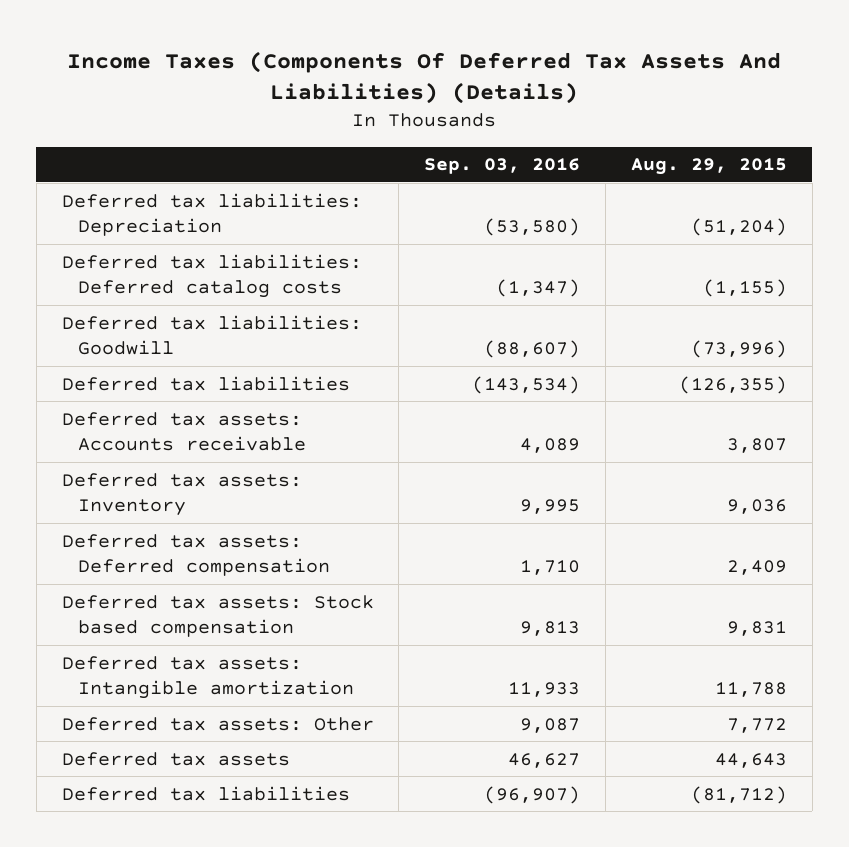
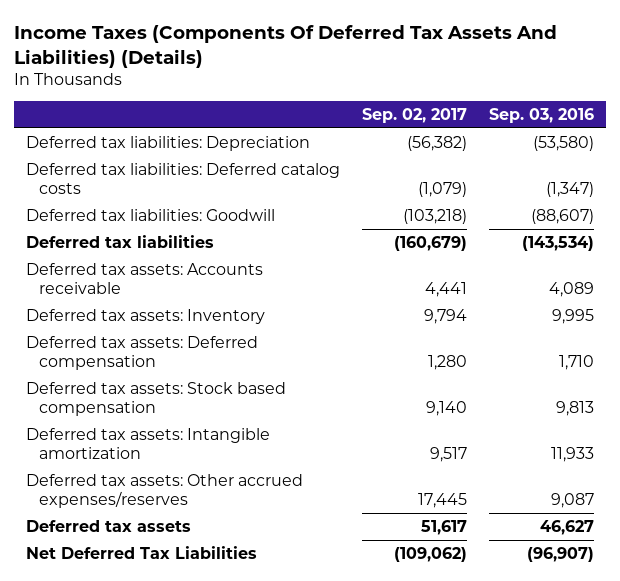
- | Sep. 03, 2016 | Aug. 29, 2015
+ | Sep. 02, 2017 | Sep. 03, 2016
- Deferred tax assets: Other | 9,087 | 7,772
+ Deferred tax assets: Other accrued expenses/reserves | 17,445 | 9,087
- Deferred tax liabilities | (96,907) | (81,712)
+ Net Deferred Tax Liabilities | (109,062) | (96,907)

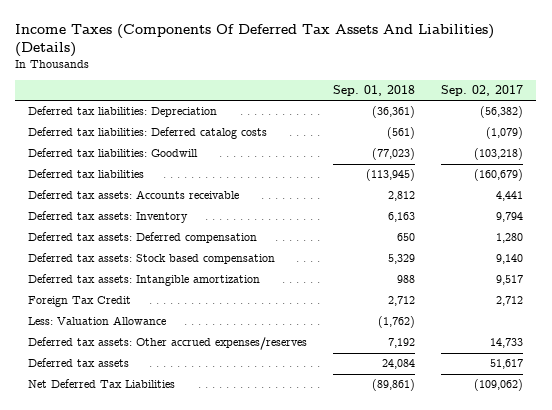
- | Sep. 02, 2017 | Sep. 03, 2016
+ | Sep. 01, 2018 | Sep. 02, 2017
- Deferred tax assets: Other accrued expenses/reserves | 17,445 | 9,087
+ Foreign Tax Credit | 2,712 | 2,712
+ Less: Valuation Allowance | (1,762) |
+ Deferred tax assets: Other accrued expenses/reserves | 7,192 | 14,733

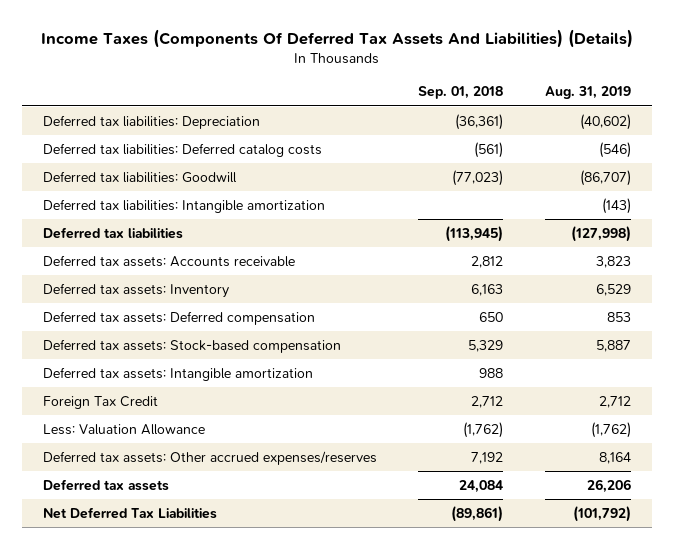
- | Sep. 01, 2018 | Sep. 02, 2017
+ | Sep. 01, 2018 | Aug. 31, 2019
+ Deferred tax liabilities: Intangible amortization | | (143)
- Deferred tax assets: Stock based compensation | 5,329 | 9,140
+ Deferred tax assets: Stock-based compensation | 5,329 | 5,887

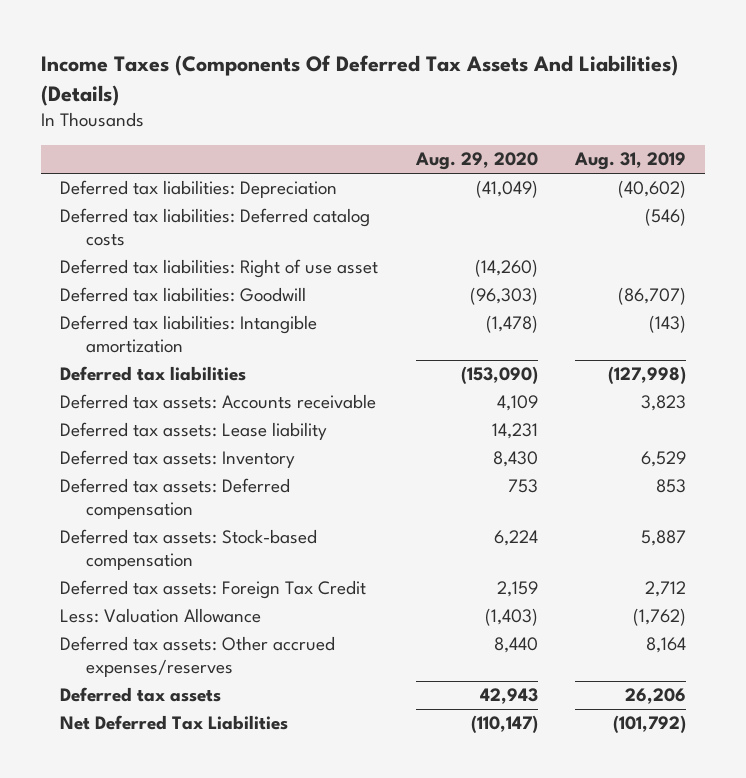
- | Sep. 01, 2018 | Aug. 31, 2019
+ | Aug. 29, 2020 | Aug. 31, 2019
+ Deferred tax liabilities: Right of use asset | (14,260) |
+ Deferred tax assets: Lease liability | 14,231 |
- Deferred tax assets: Intangible amortization | 988 |
- Foreign Tax Credit | 2,712 | 2,712
+ Deferred tax assets: Foreign Tax Credit | 2,159 | 2,712

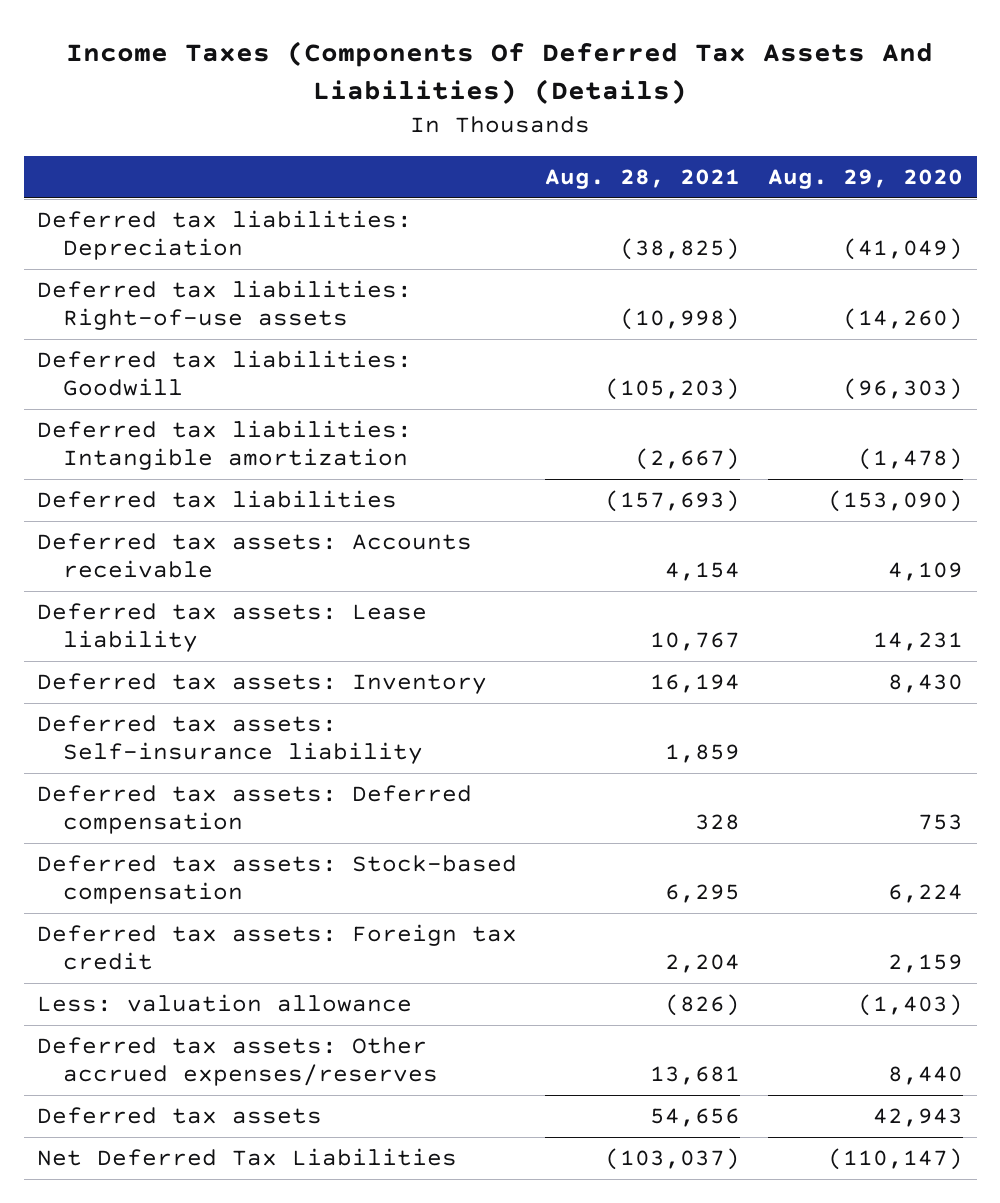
- | Aug. 29, 2020 | Aug. 31, 2019
+ | Aug. 28, 2021 | Aug. 29, 2020
- Deferred tax liabilities: Deferred catalog costs | | (546)
- Deferred tax liabilities: Right of use asset | (14,260) |
+ Deferred tax liabilities: Right-of-use assets | (10,998) | (14,260)
+ Deferred tax assets: Self-insurance liability | 1,859 |
- Deferred tax assets: Foreign Tax Credit | 2,159 | 2,712
- Less: Valuation Allowance | (1,403) | (1,762)
+ Deferred tax assets: Foreign tax credit | 2,204 | 2,159
+ Less: valuation allowance | (826) | (1,403)

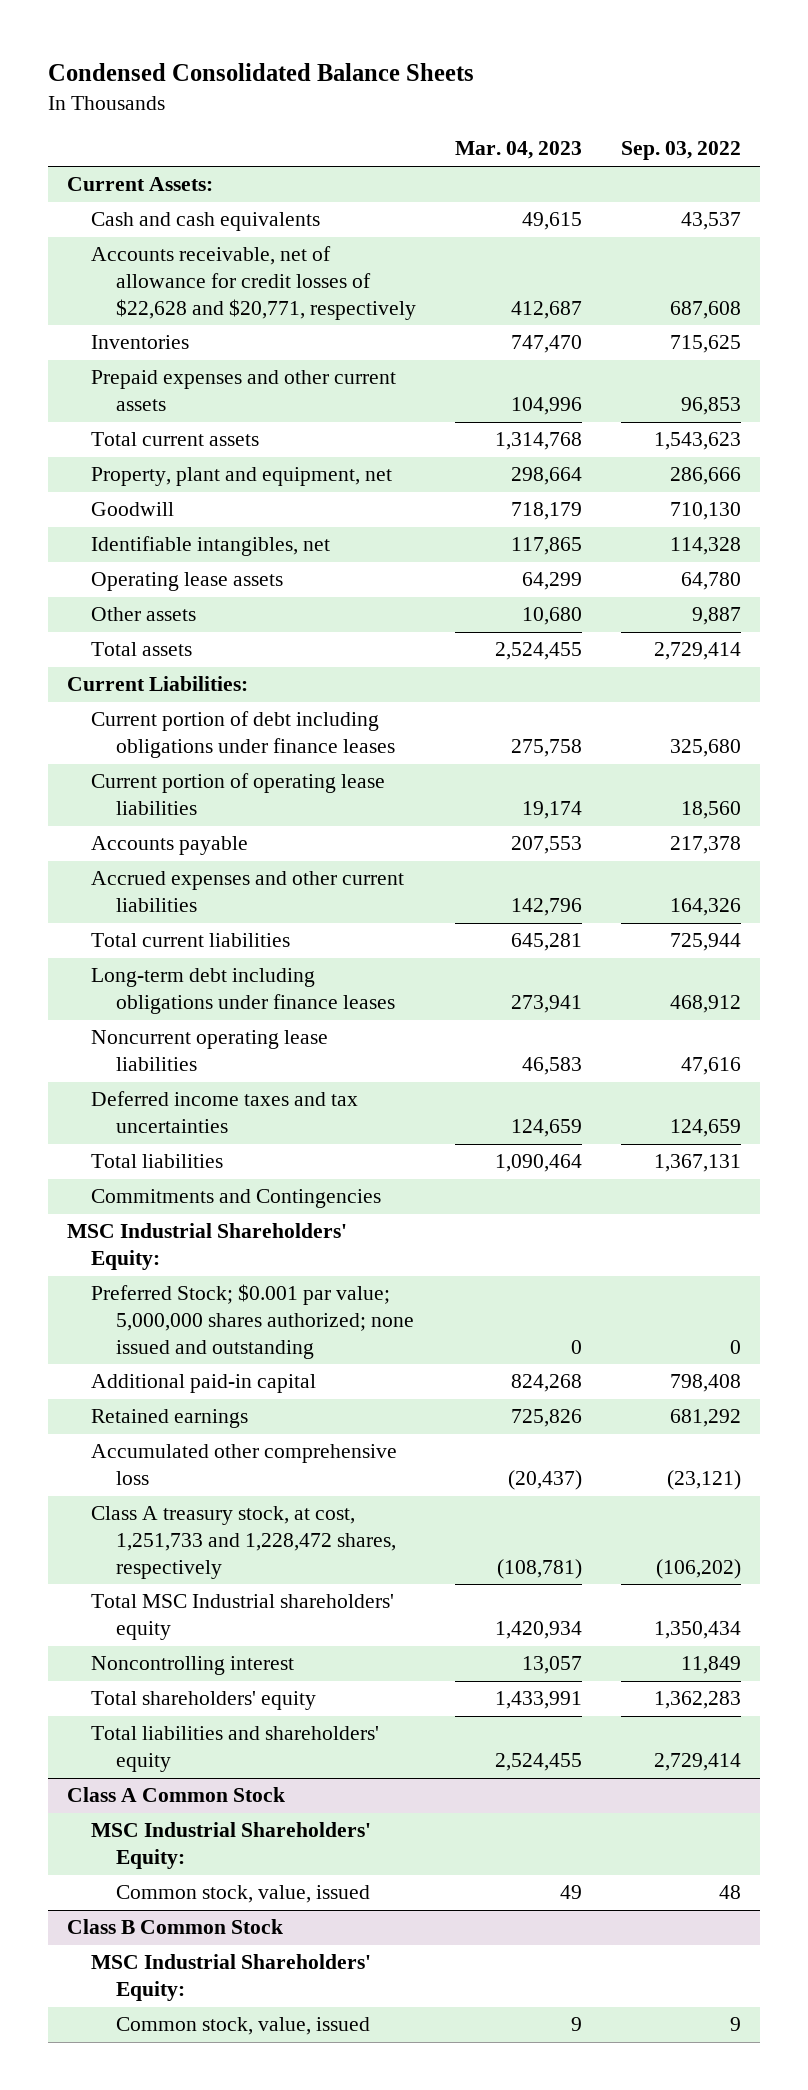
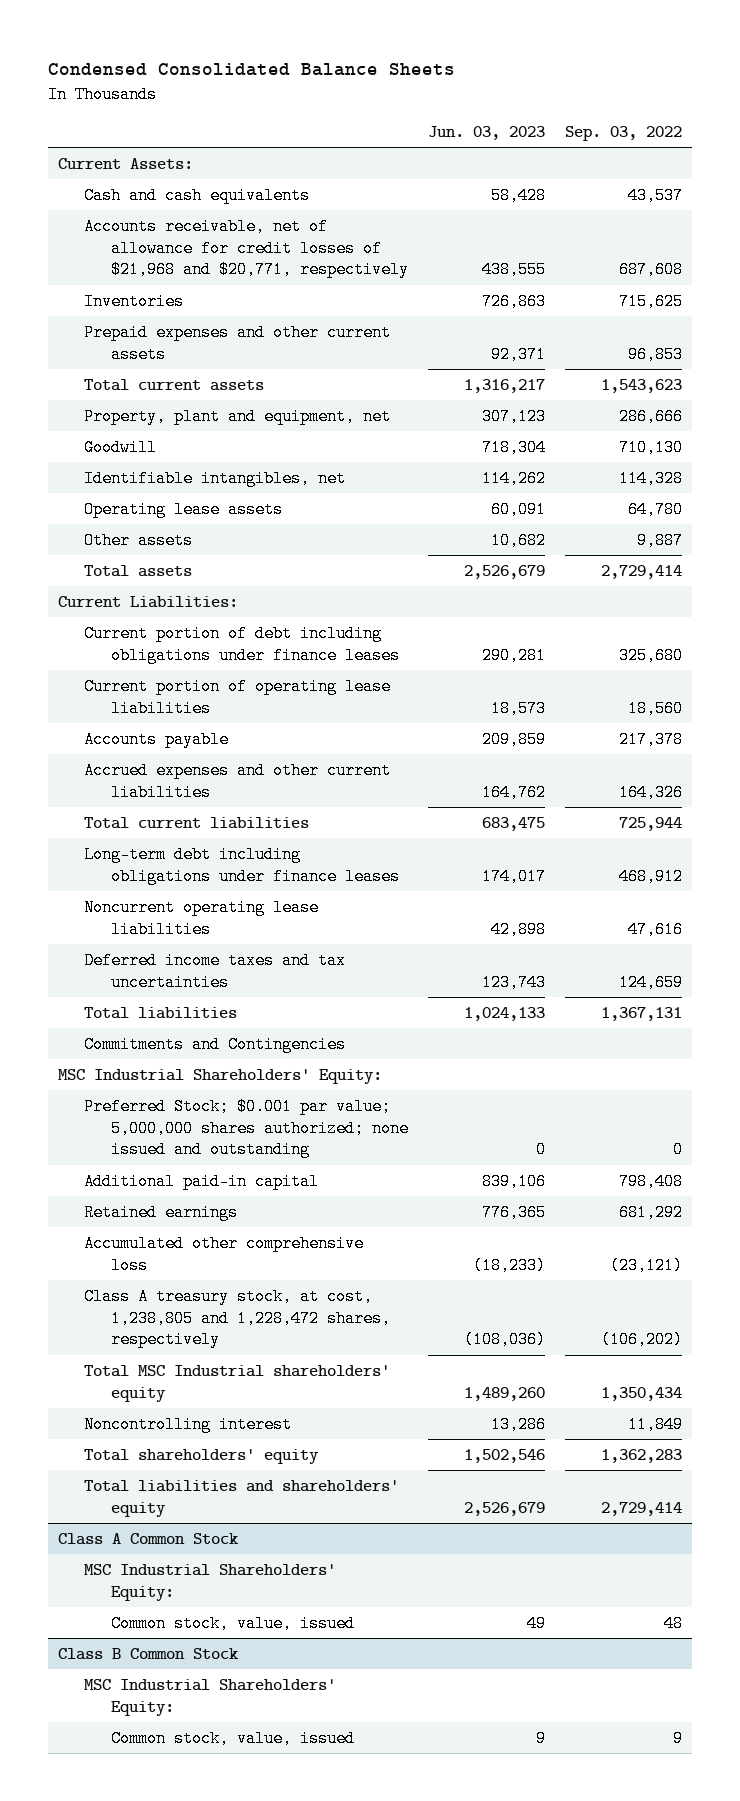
- | Mar. 04, 2023 | Sep. 03, 2022
+ | Jun. 03, 2023 | Sep. 03, 2022
- Accounts receivable, net of allowance for credit losses of $22,628 and $20,771, respectively | 412,687 | 687,608
+ Accounts receivable, net of allowance for credit losses of $21,968 and $20,771, respectively | 438,555 | 687,608
- Class A treasury stock, at cost, 1,251,733 and 1,228,472 shares, respectively | (108,781) | (106,202)
+ Class A treasury stock, at cost, 1,238,805 and 1,228,472 shares, respectively | (108,036) | (106,202)

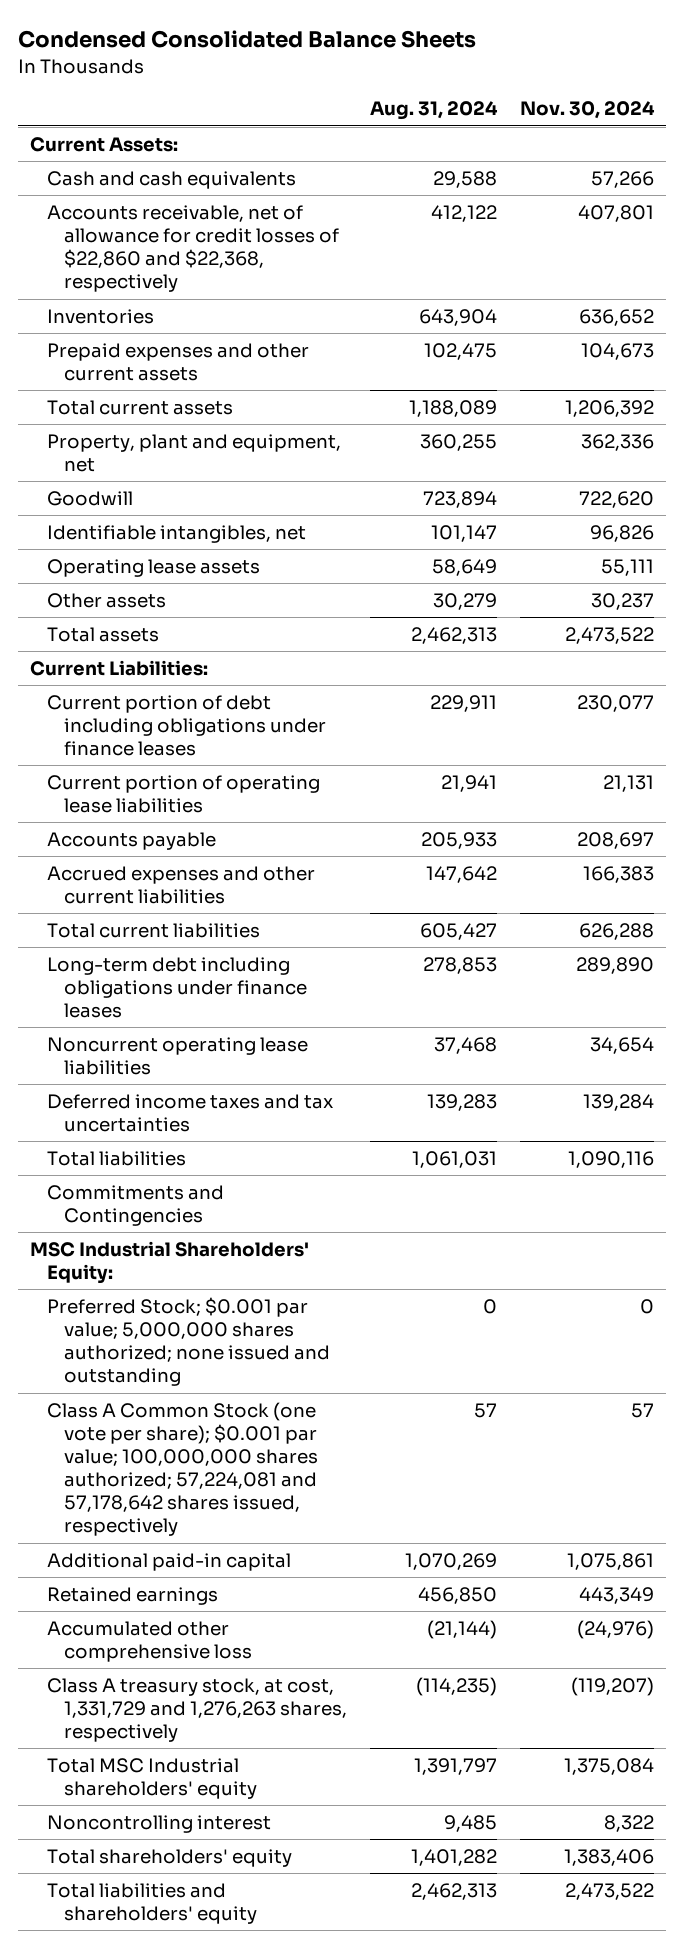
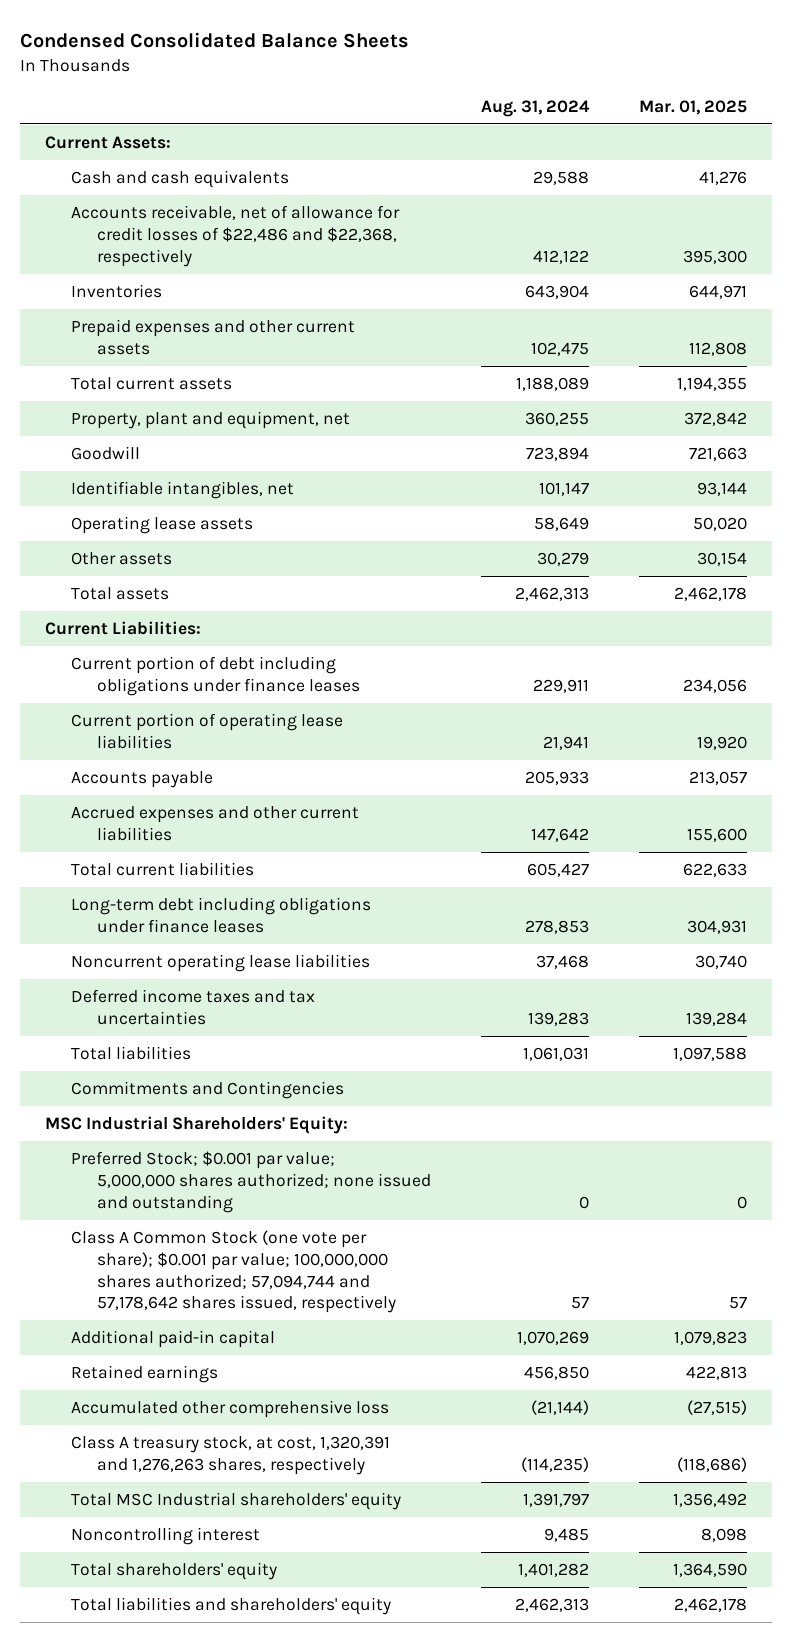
- | Aug. 31, 2024 | Nov. 30, 2024
+ | Aug. 31, 2024 | Mar. 01, 2025
- Accounts receivable, net of allowance for credit losses of $22,860 and $22,368, respectively | 412,122 | 407,801
+ Accounts receivable, net of allowance for credit losses of $22,486 and $22,368, respectively | 412,122 | 395,300
- Class A Common Stock (one vote per share); $0.001 par value; 100,000,000 shares authorized; 57,224,081 and 57,178,642 shares issued, respectively | 57 | 57
+ Class A Common Stock (one vote per share); $0.001 par value; 100,000,000 shares authorized; 57,094,744 and 57,178,642 shares issued, respectively | 57 | 57
- Class A treasury stock, at cost, 1,331,729 and 1,276,263 shares, respectively | (114,235) | (119,207)
+ Class A treasury stock, at cost, 1,320,391 and 1,276,263 shares, respectively | (114,235) | (118,686)

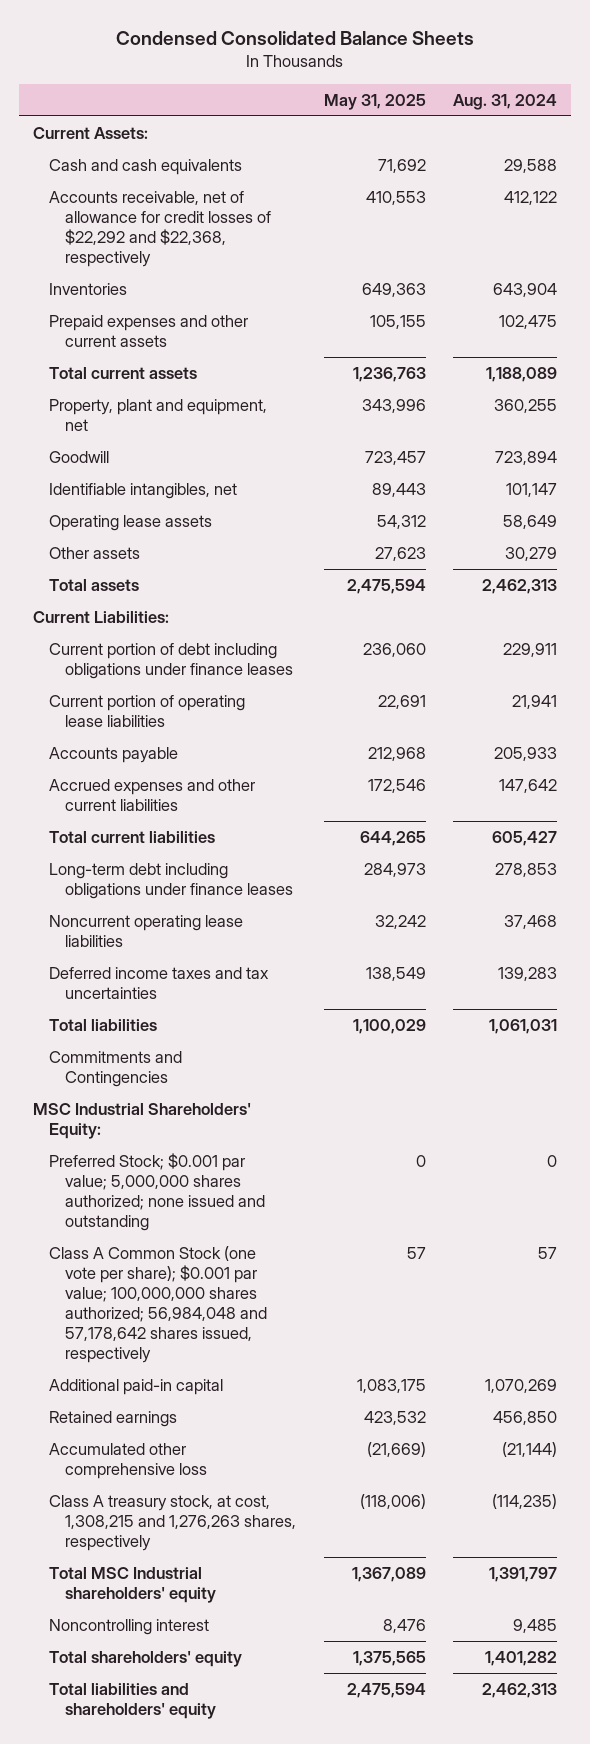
- | Aug. 31, 2024 | Mar. 01, 2025
+ | May 31, 2025 | Aug. 31, 2024
- Accounts receivable, net of allowance for credit losses of $22,486 and $22,368, respectively | 412,122 | 395,300
+ Accounts receivable, net of allowance for credit losses of $22,292 and $22,368, respectively | 410,553 | 412,122
- Class A Common Stock (one vote per share); $0.001 par value; 100,000,000 shares authorized; 57,094,744 and 57,178,642 shares issued, respectively | 57 | 57
+ Class A Common Stock (one vote per share); $0.001 par value; 100,000,000 shares authorized; 56,984,048 and 57,178,642 shares issued, respectively | 57 | 57
- Class A treasury stock, at cost, 1,320,391 and 1,276,263 shares, respectively | (114,235) | (118,686)
+ Class A treasury stock, at cost, 1,308,215 and 1,276,263 shares, respectively | (118,006) | (114,235)

